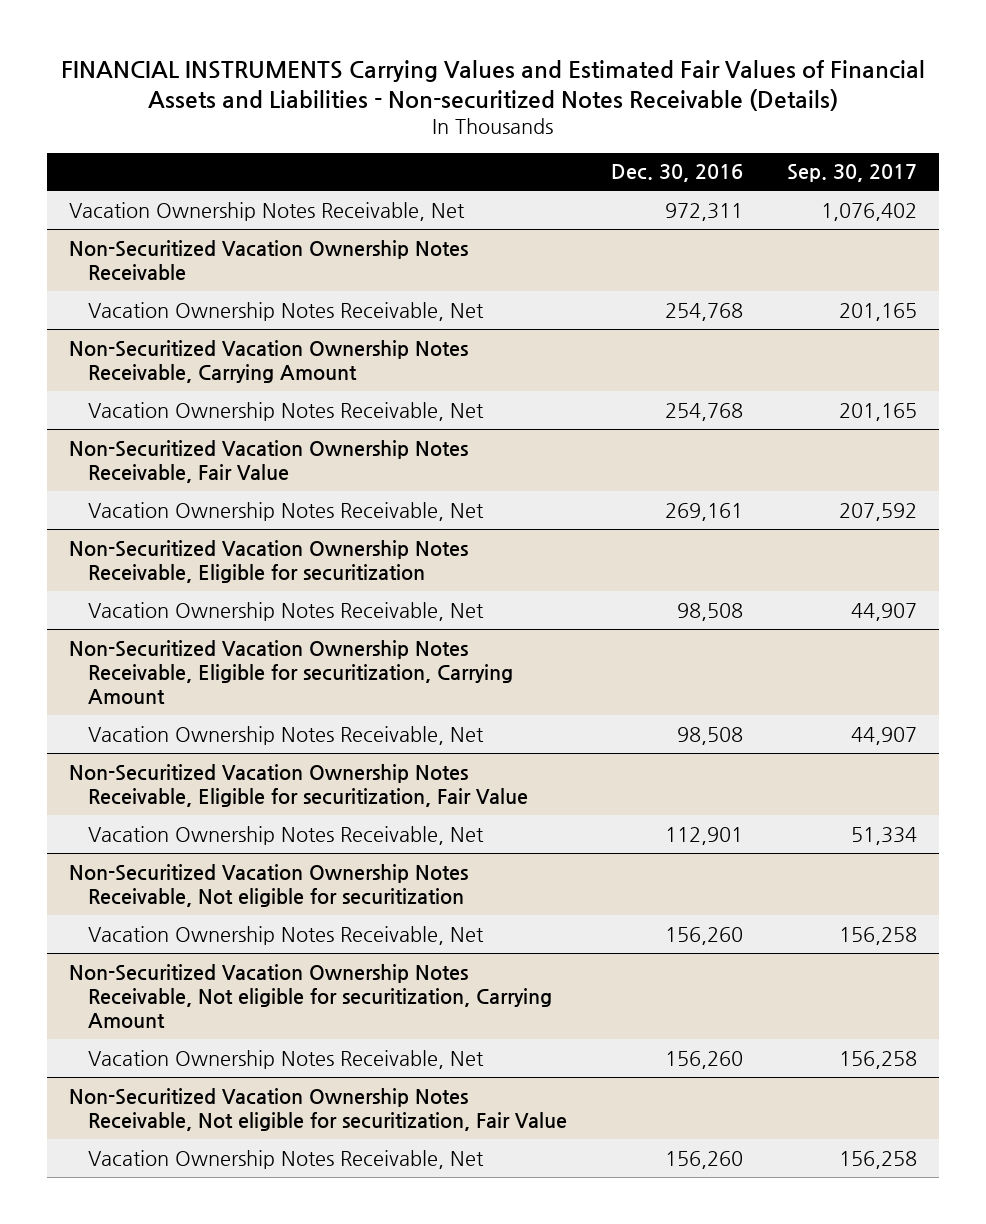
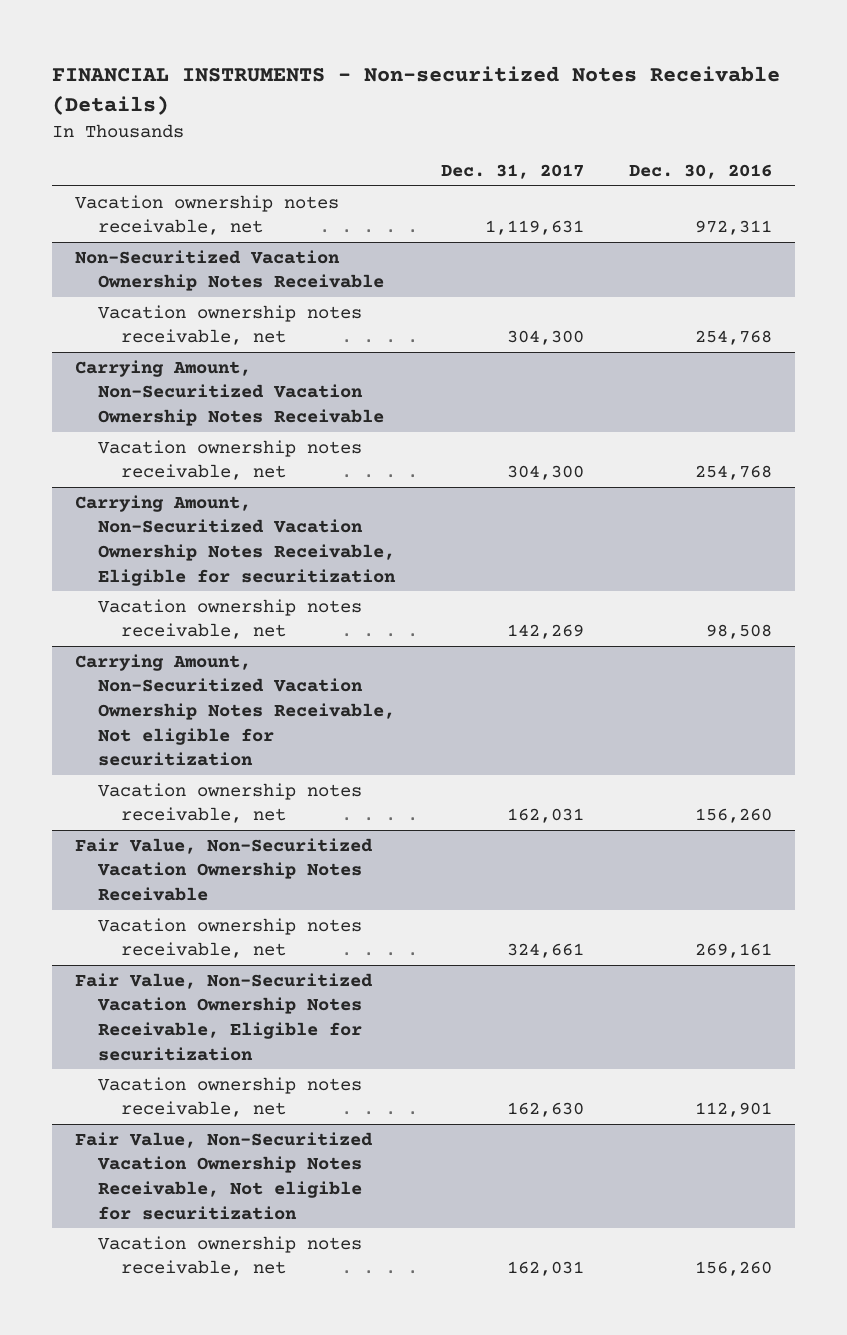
- FINANCIAL INSTRUMENTS Carrying Values and Estimated Fair Values of Financial Assets and Liabilities - Non-securitized Notes Receivable (Details)
+ FINANCIAL INSTRUMENTS - Non-securitized Notes Receivable (Details)
- | Dec. 30, 2016 | Sep. 30, 2017
+ | Dec. 31, 2017 | Dec. 30, 2016
- Vacation Ownership Notes Receivable, Net | 972,311 | 1,076,402
+ Vacation ownership notes receivable, net | 1,119,631 | 972,311
@ Non-Securitized Vacation Ownership Notes Receivable
- Vacation Ownership Notes Receivable, Net | 254,768 | 201,165
- Non-Securitized Vacation Ownership Notes Receivable, Carrying Amount
- Vacation Ownership Notes Receivable, Net | 254,768 | 201,165
- Non-Securitized Vacation Ownership Notes Receivable, Fair Value
- Vacation Ownership Notes Receivable, Net | 269,161 | 207,592
- Non-Securitized Vacation Ownership Notes Receivable, Eligible for securitization
- Vacation Ownership Notes Receivable, Net | 98,508 | 44,907
- Non-Securitized Vacation Ownership Notes Receivable, Eligible for securitization, Carrying Amount
- Vacation Ownership Notes Receivable, Net | 98,508 | 44,907
- Non-Securitized Vacation Ownership Notes Receivable, Eligible for securitization, Fair Value
- Vacation Ownership Notes Receivable, Net | 112,901 | 51,334
- Non-Securitized Vacation Ownership Notes Receivable, Not eligible for securitization
- Vacation Ownership Notes Receivable, Net | 156,260 | 156,258
- Non-Securitized Vacation Ownership Notes Receivable, Not eligible for securitization, Carrying Amount
- Vacation Ownership Notes Receivable, Net | 156,260 | 156,258
- Non-Securitized Vacation Ownership Notes Receivable, Not eligible for securitization, Fair Value
- Vacation Ownership Notes Receivable, Net | 156,260 | 156,258
@ Non-Securitized Vacation Ownership Notes Receivable
+ Vacation ownership notes receivable, net | 304,300 | 254,768
+ Carrying Amount, Non-Securitized Vacation Ownership Notes Receivable
+ Vacation ownership notes receivable, net | 304,300 | 254,768
+ Carrying Amount, Non-Securitized Vacation Ownership Notes Receivable, Eligible for securitization
+ Vacation ownership notes receivable, net | 142,269 | 98,508
+ Carrying Amount, Non-Securitized Vacation Ownership Notes Receivable, Not eligible for securitization
+ Vacation ownership notes receivable, net | 162,031 | 156,260
+ Fair Value, Non-Securitized Vacation Ownership Notes Receivable
+ Vacation ownership notes receivable, net | 324,661 | 269,161
+ Fair Value, Non-Securitized Vacation Ownership Notes Receivable, Eligible for securitization
+ Vacation ownership notes receivable, net | 162,630 | 112,901
+ Fair Value, Non-Securitized Vacation Ownership Notes Receivable, Not eligible for securitization
+ Vacation ownership notes receivable, net | 162,031 | 156,260

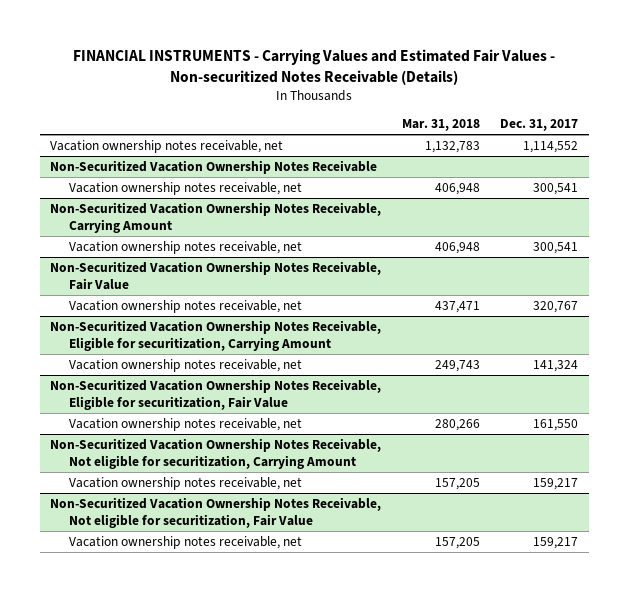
- FINANCIAL INSTRUMENTS - Non-securitized Notes Receivable (Details)
+ FINANCIAL INSTRUMENTS - Carrying Values and Estimated Fair Values - Non-securitized Notes Receivable (Details)
- | Dec. 31, 2017 | Dec. 30, 2016
+ | Mar. 31, 2018 | Dec. 31, 2017
- Vacation ownership notes receivable, net | 1,119,631 | 972,311
+ Vacation ownership notes receivable, net | 1,132,783 | 1,114,552
@ Non-Securitized Vacation Ownership Notes Receivable
- Vacation ownership notes receivable, net | 304,300 | 254,768
- Carrying Amount, Non-Securitized Vacation Ownership Notes Receivable
- Vacation ownership notes receivable, net | 304,300 | 254,768
- Carrying Amount, Non-Securitized Vacation Ownership Notes Receivable, Eligible for securitization
- Vacation ownership notes receivable, net | 142,269 | 98,508
- Carrying Amount, Non-Securitized Vacation Ownership Notes Receivable, Not eligible for securitization
- Vacation ownership notes receivable, net | 162,031 | 156,260
- Fair Value, Non-Securitized Vacation Ownership Notes Receivable
- Vacation ownership notes receivable, net | 324,661 | 269,161
- Fair Value, Non-Securitized Vacation Ownership Notes Receivable, Eligible for securitization
- Vacation ownership notes receivable, net | 162,630 | 112,901
- Fair Value, Non-Securitized Vacation Ownership Notes Receivable, Not eligible for securitization
- Vacation ownership notes receivable, net | 162,031 | 156,260
@ Non-Securitized Vacation Ownership Notes Receivable
+ Vacation ownership notes receivable, net | 406,948 | 300,541
+ Non-Securitized Vacation Ownership Notes Receivable, Carrying Amount
+ Vacation ownership notes receivable, net | 406,948 | 300,541
+ Non-Securitized Vacation Ownership Notes Receivable, Fair Value
+ Vacation ownership notes receivable, net | 437,471 | 320,767
+ Non-Securitized Vacation Ownership Notes Receivable, Eligible for securitization, Carrying Amount
+ Vacation ownership notes receivable, net | 249,743 | 141,324
+ Non-Securitized Vacation Ownership Notes Receivable, Eligible for securitization, Fair Value
+ Vacation ownership notes receivable, net | 280,266 | 161,550
+ Non-Securitized Vacation Ownership Notes Receivable, Not eligible for securitization, Carrying Amount
+ Vacation ownership notes receivable, net | 157,205 | 159,217
+ Non-Securitized Vacation Ownership Notes Receivable, Not eligible for securitization, Fair Value
+ Vacation ownership notes receivable, net | 157,205 | 159,217

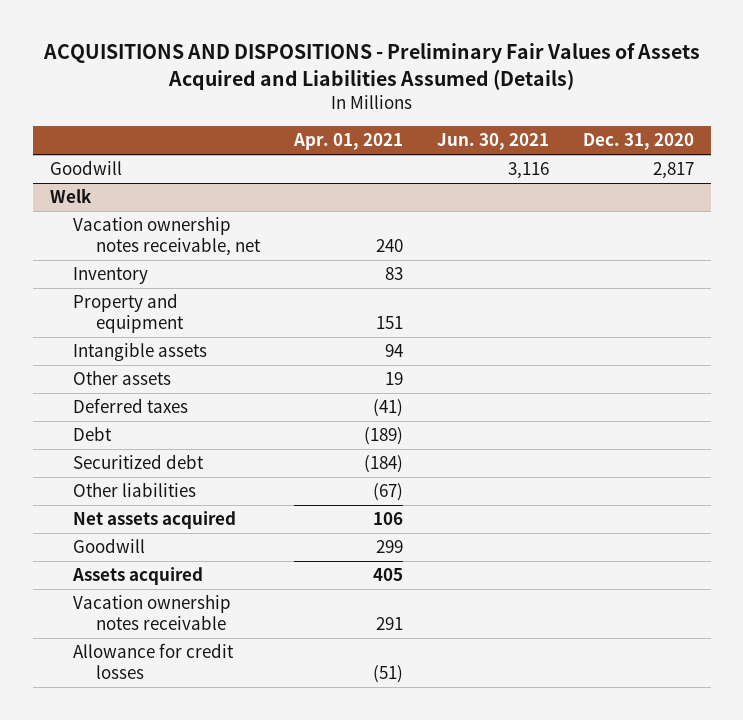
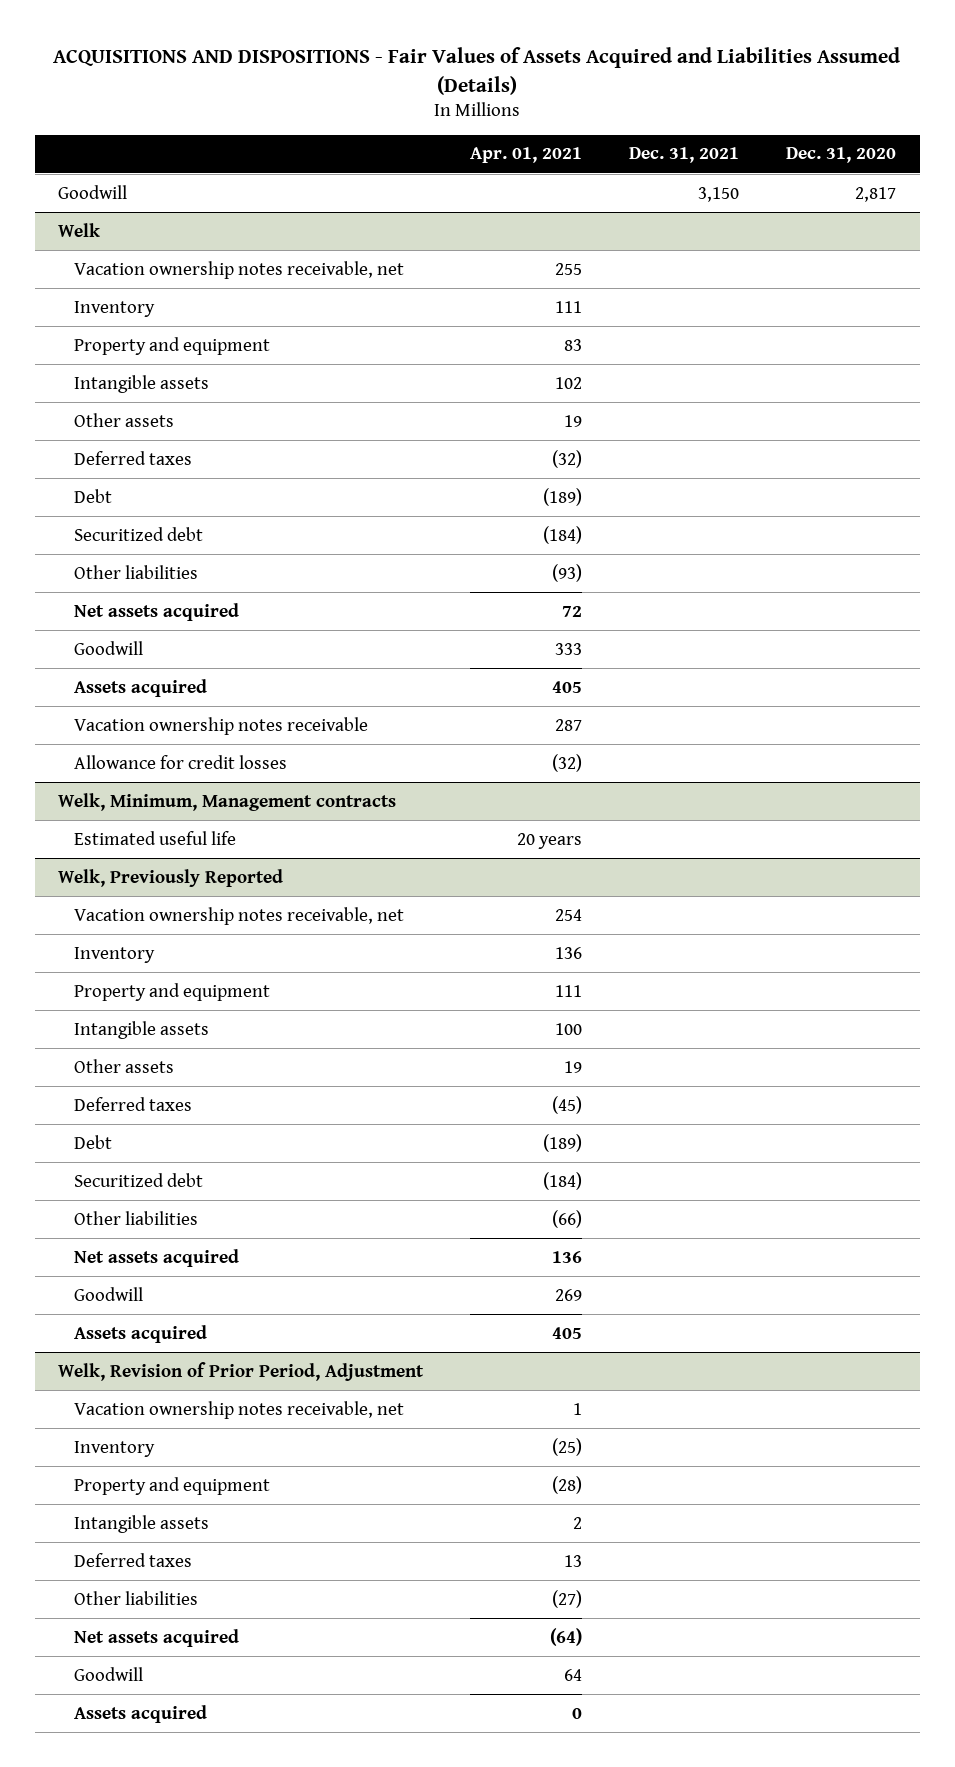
- ACQUISITIONS AND DISPOSITIONS - Preliminary Fair Values of Assets Acquired and Liabilities Assumed (Details)
+ ACQUISITIONS AND DISPOSITIONS - Fair Values of Assets Acquired and Liabilities Assumed (Details)
- | Apr. 01, 2021 | Jun. 30, 2021 | Dec. 31, 2020
+ | Apr. 01, 2021 | Dec. 31, 2021 | Dec. 31, 2020
@ Welk
- Vacation ownership notes receivable, net | 240 | |
- Inventory | 83 | |
- Property and equipment | 151 | |
- Intangible assets | 94 | |
+ Vacation ownership notes receivable, net | 255 | |
+ Inventory | 111 | |
+ Property and equipment | 83 | |
+ Intangible assets | 102 | |
- Deferred taxes | (41) | |
+ Deferred taxes | (32) | |
- Other liabilities | (67) | |
- Net assets acquired | 106 | |
- Goodwill | 299 | |
+ Other liabilities | (93) | |
+ Net assets acquired | 72 | |
+ Goodwill | 333 | |
- Vacation ownership notes receivable | 291 | |
- Allowance for credit losses | (51) | |
+ Vacation ownership notes receivable | 287 | |
+ Allowance for credit losses | (32) | |
+ Welk, Minimum, Management contracts
+ Estimated useful life | 20 years | |
+ Welk, Previously Reported
+ Vacation ownership notes receivable, net | 254 | |
+ Inventory | 136 | |
+ Property and equipment | 111 | |
+ Intangible assets | 100 | |
+ Other assets | 19 | |
+ Deferred taxes | (45) | |
+ Debt | (189) | |
+ Securitized debt | (184) | |
+ Other liabilities | (66) | |
+ Net assets acquired | 136 | |
+ Goodwill | 269 | |
+ Assets acquired | 405 | |
+ Welk, Revision of Prior Period, Adjustment
+ Vacation ownership notes receivable, net | 1 | |
+ Inventory | (25) | |
+ Property and equipment | (28) | |
+ Intangible assets | 2 | |
+ Deferred taxes | 13 | |
+ Other liabilities | (27) | |
+ Net assets acquired | (64) | |
+ Goodwill | 64 | |
+ Assets acquired | 0 | |

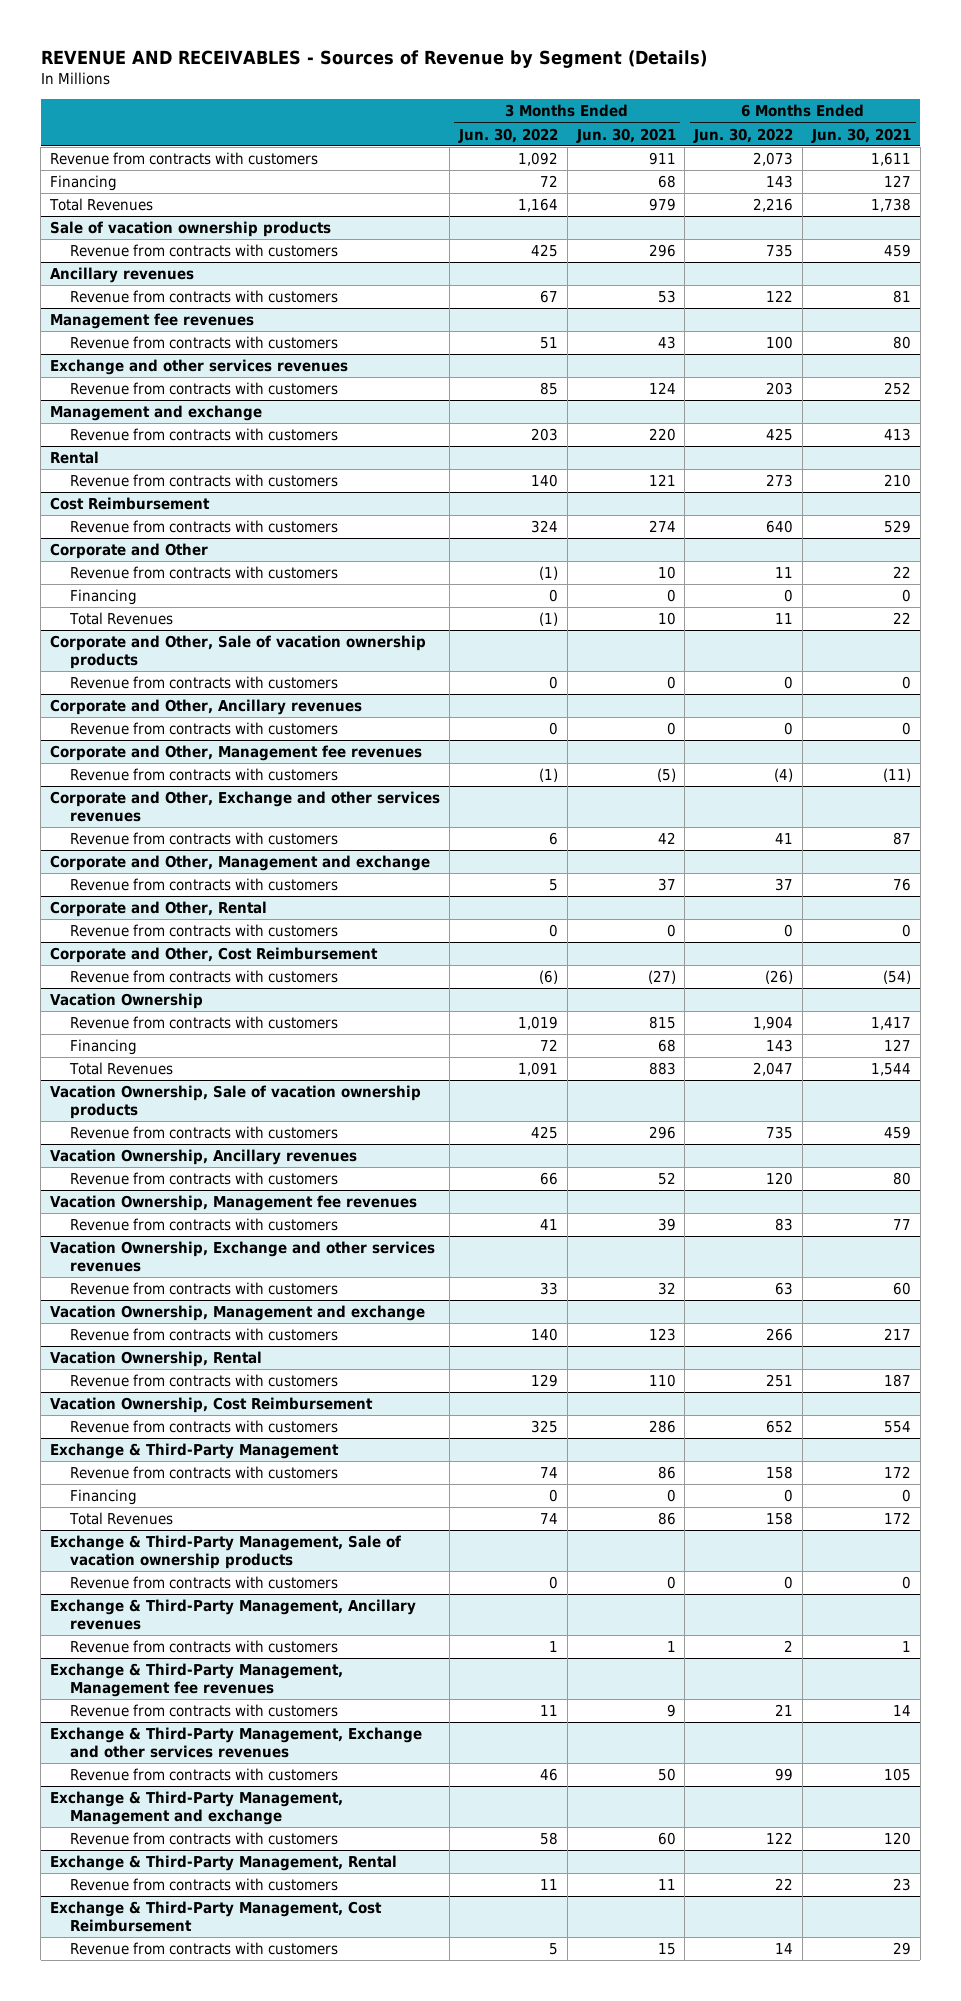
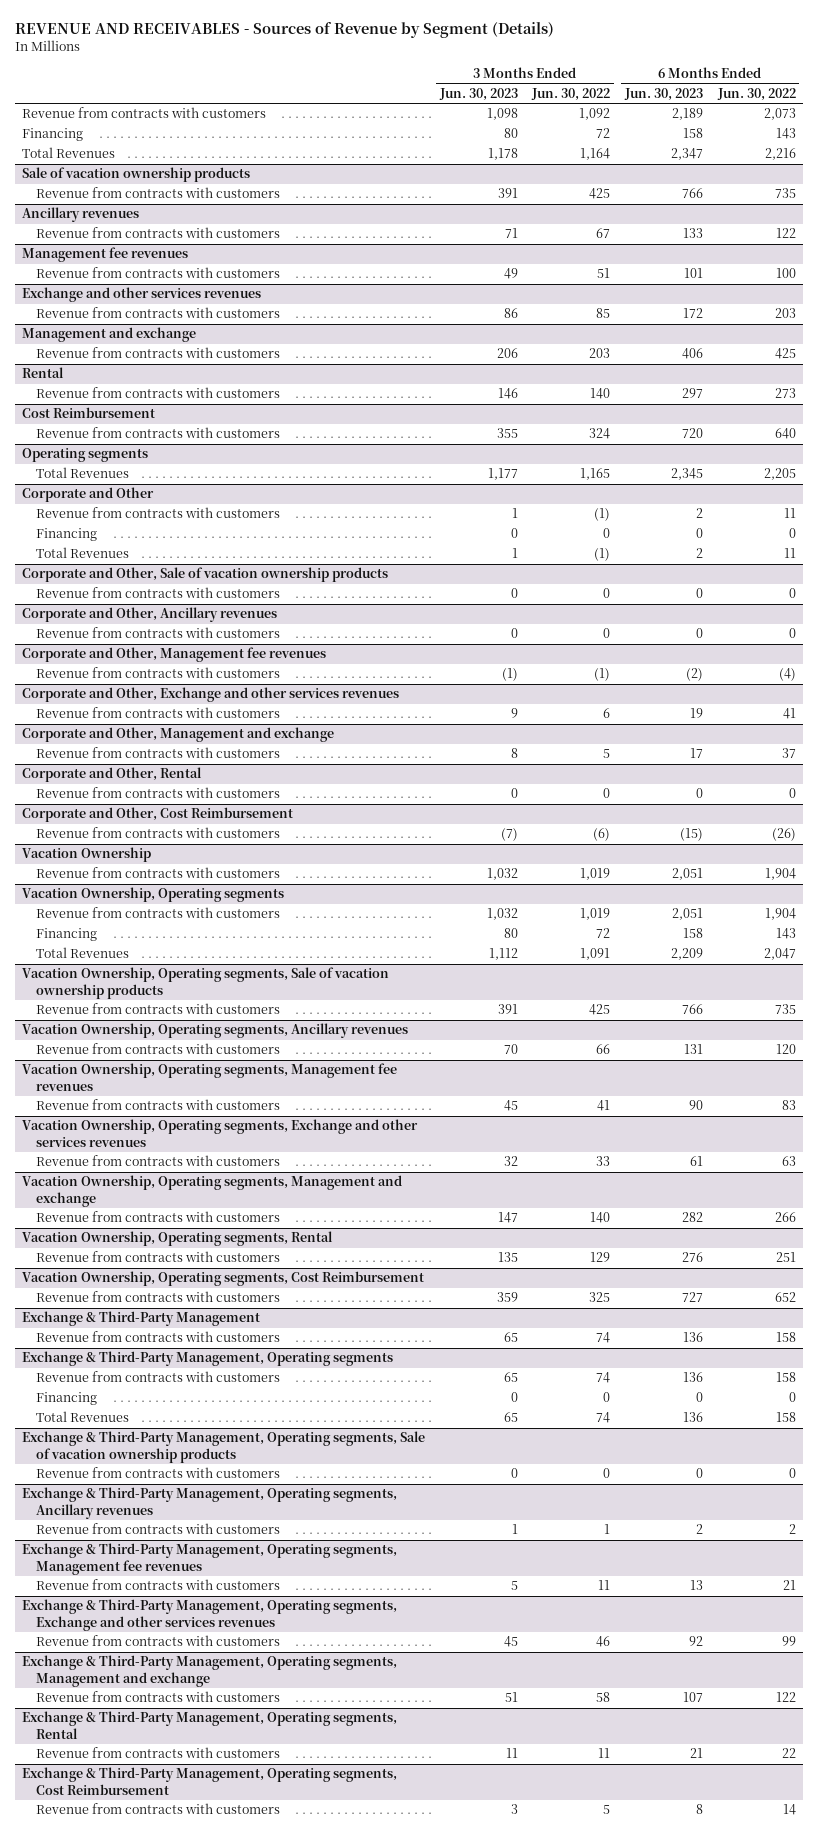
- | 3 Months Ended Jun. 30, 2022 | 3 Months Ended Jun. 30, 2021 | 6 Months Ended Jun. 30, 2022 | 6 Months Ended Jun. 30, 2021
+ | 3 Months Ended Jun. 30, 2023 | 3 Months Ended Jun. 30, 2022 | 6 Months Ended Jun. 30, 2023 | 6 Months Ended Jun. 30, 2022
+ Operating segments
+ Total Revenues | 1,177 | 1,165 | 2,345 | 2,205
+ Vacation Ownership, Operating segments
+ Revenue from contracts with customers | 1,032 | 1,019 | 2,051 | 1,904
- Vacation Ownership, Sale of vacation ownership products
+ Vacation Ownership, Operating segments, Sale of vacation ownership products
- Vacation Ownership, Ancillary revenues
+ Vacation Ownership, Operating segments, Ancillary revenues
- Vacation Ownership, Management fee revenues
+ Vacation Ownership, Operating segments, Management fee revenues
- Vacation Ownership, Exchange and other services revenues
+ Vacation Ownership, Operating segments, Exchange and other services revenues
- Vacation Ownership, Management and exchange
+ Vacation Ownership, Operating segments, Management and exchange
- Vacation Ownership, Rental
+ Vacation Ownership, Operating segments, Rental
- Vacation Ownership, Cost Reimbursement
+ Vacation Ownership, Operating segments, Cost Reimbursement
+ Exchange & Third-Party Management, Operating segments
+ Revenue from contracts with customers | 65 | 74 | 136 | 158
- Exchange & Third-Party Management, Sale of vacation ownership products
+ Exchange & Third-Party Management, Operating segments, Sale of vacation ownership products
- Exchange & Third-Party Management, Ancillary revenues
+ Exchange & Third-Party Management, Operating segments, Ancillary revenues
- Exchange & Third-Party Management, Management fee revenues
+ Exchange & Third-Party Management, Operating segments, Management fee revenues
- Exchange & Third-Party Management, Exchange and other services revenues
+ Exchange & Third-Party Management, Operating segments, Exchange and other services revenues
- Exchange & Third-Party Management, Management and exchange
+ Exchange & Third-Party Management, Operating segments, Management and exchange
- Exchange & Third-Party Management, Rental
+ Exchange & Third-Party Management, Operating segments, Rental
- Exchange & Third-Party Management, Cost Reimbursement
+ Exchange & Third-Party Management, Operating segments, Cost Reimbursement

